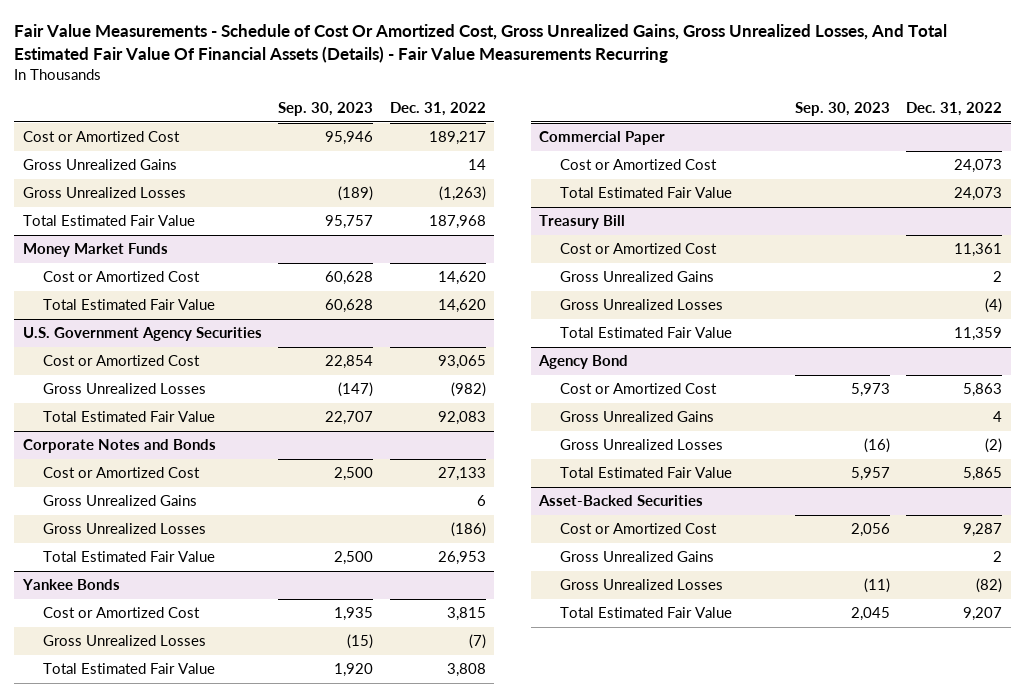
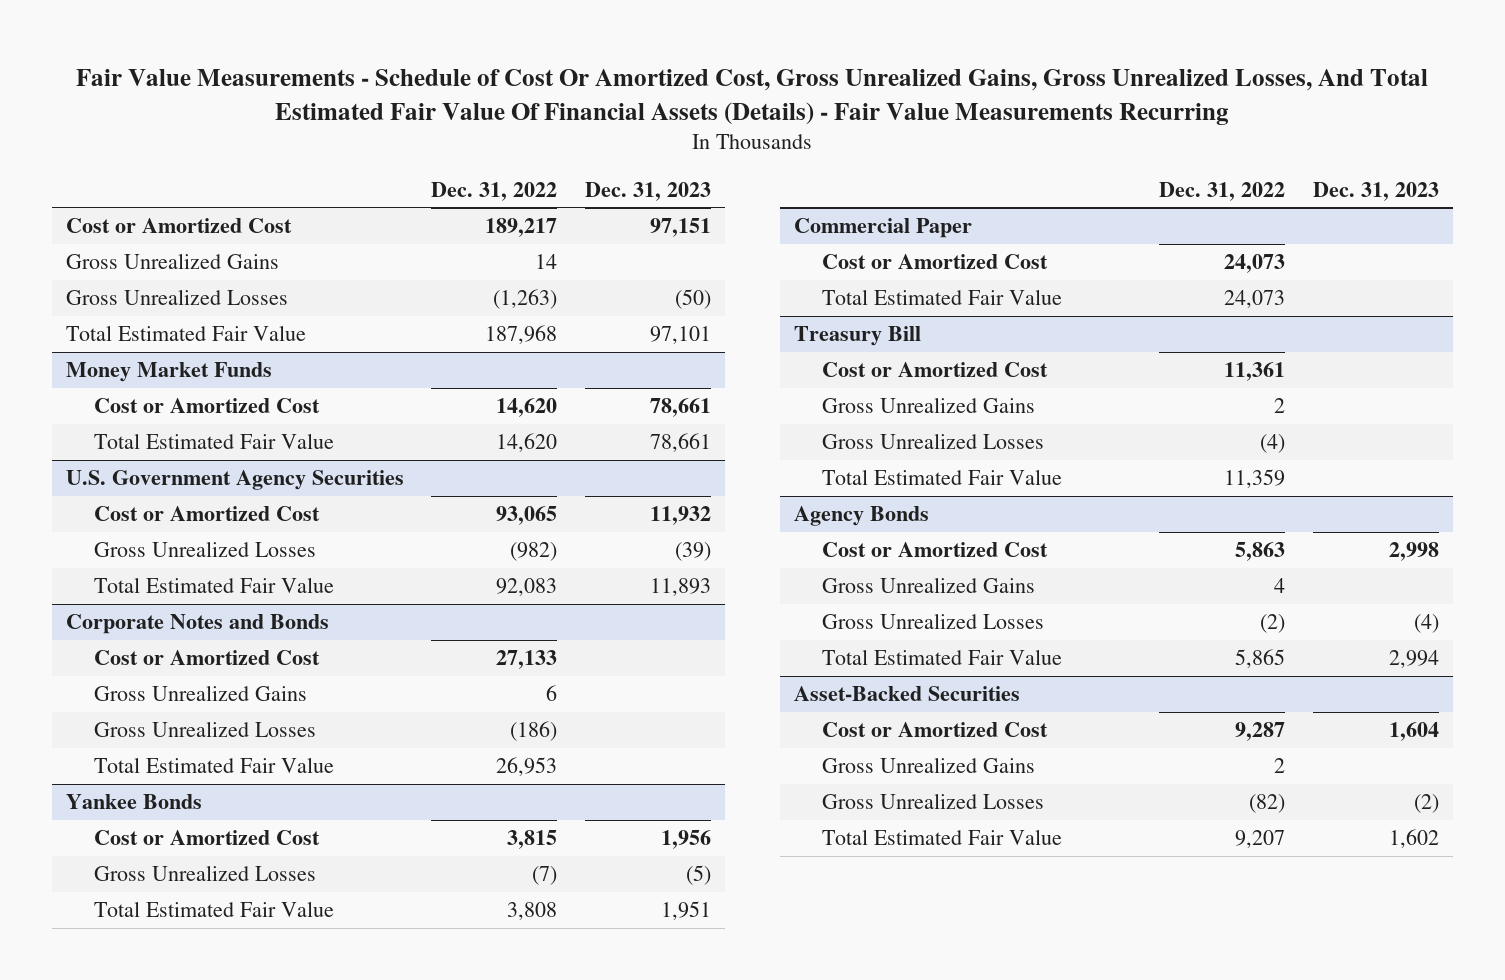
- | Sep. 30, 2023 | Dec. 31, 2022
+ | Dec. 31, 2022 | Dec. 31, 2023
- Agency Bond
+ Agency Bonds

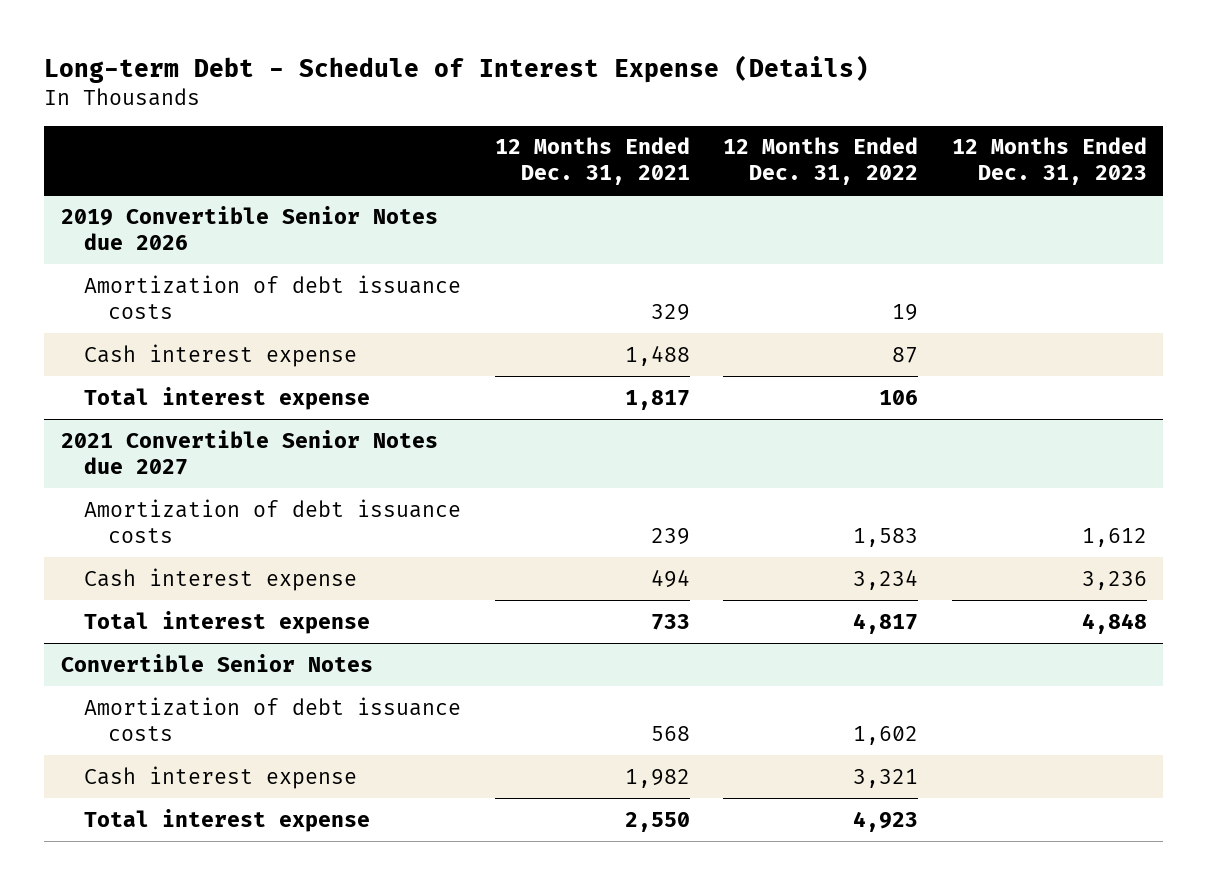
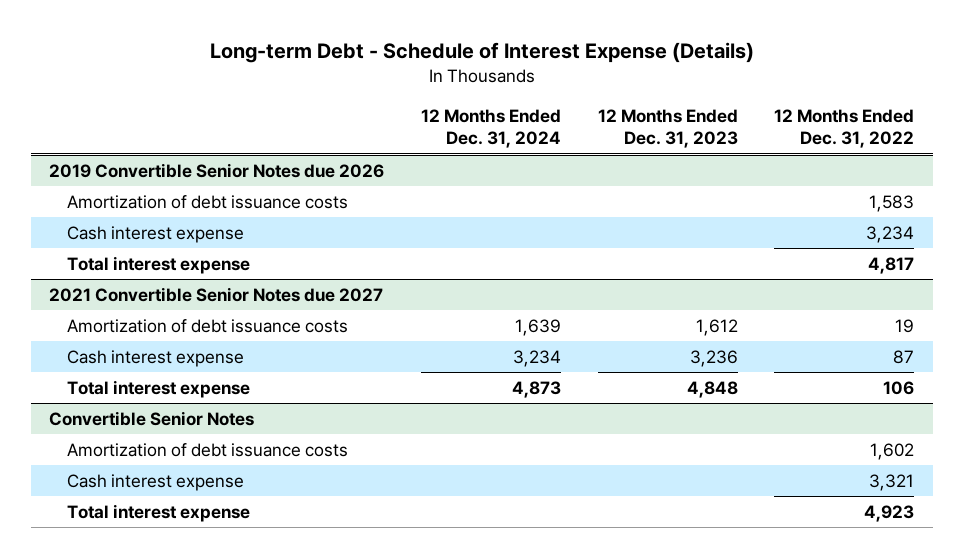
- | 12 Months Ended Dec. 31, 2021 | 12 Months Ended Dec. 31, 2022 | 12 Months Ended Dec. 31, 2023
+ | 12 Months Ended Dec. 31, 2024 | 12 Months Ended Dec. 31, 2023 | 12 Months Ended Dec. 31, 2022
@ 2019 Convertible Senior Notes due 2026
- Amortization of debt issuance costs | 329 | 19 |
- Cash interest expense | 1,488 | 87 |
- Total interest expense | 1,817 | 106 |
+ Amortization of debt issuance costs | | | 1,583
+ Cash interest expense | | | 3,234
+ Total interest expense | | | 4,817
@ 2021 Convertible Senior Notes due 2027
- Amortization of debt issuance costs | 239 | 1,583 | 1,612
- Cash interest expense | 494 | 3,234 | 3,236
- Total interest expense | 733 | 4,817 | 4,848
+ Amortization of debt issuance costs | 1,639 | 1,612 | 19
+ Cash interest expense | 3,234 | 3,236 | 87
+ Total interest expense | 4,873 | 4,848 | 106

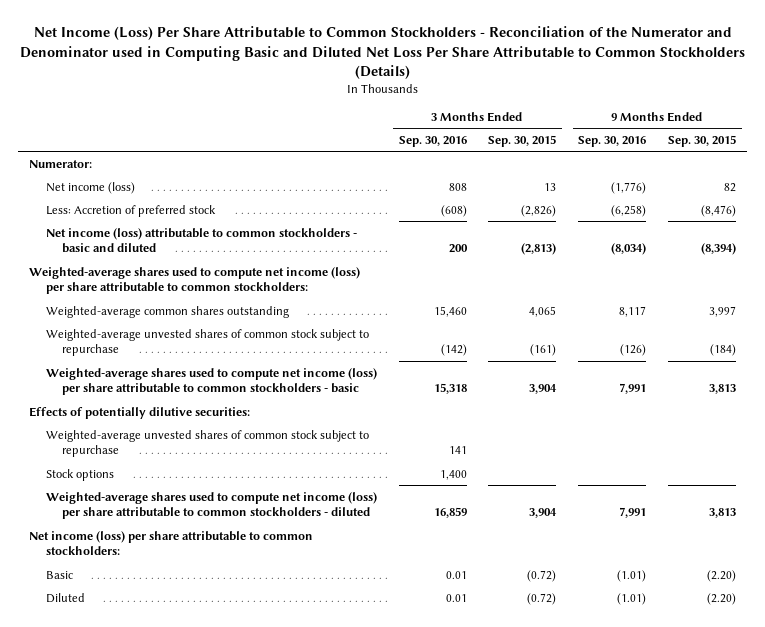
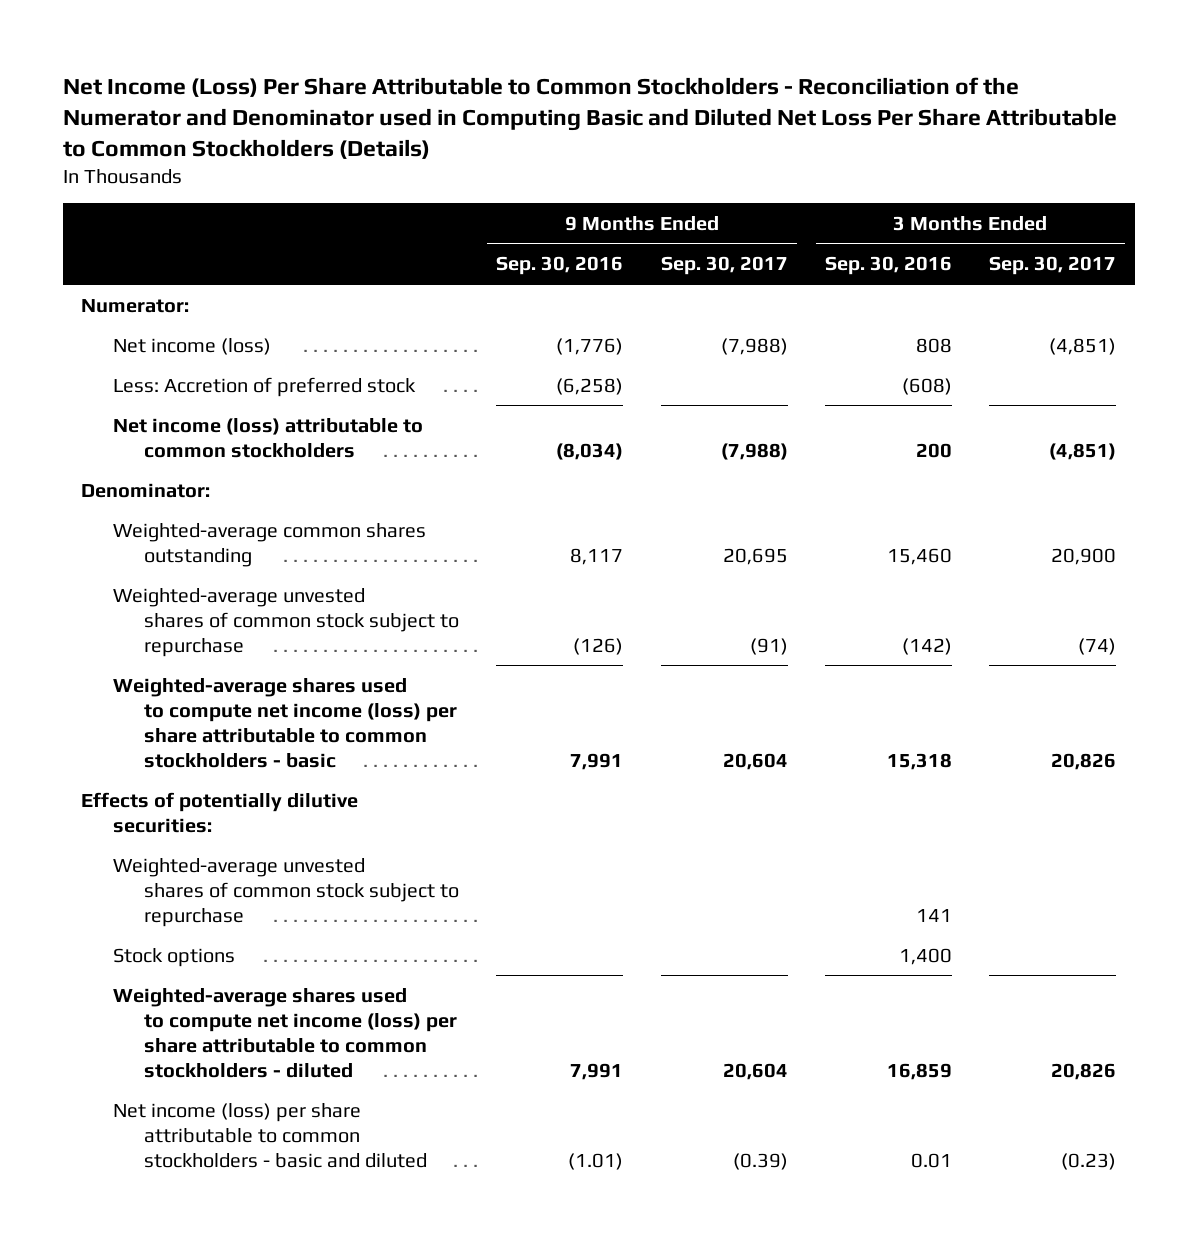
- | 3 Months Ended Sep. 30, 2016 | 3 Months Ended Sep. 30, 2015 | 9 Months Ended Sep. 30, 2016 | 9 Months Ended Sep. 30, 2015
+ | 9 Months Ended Sep. 30, 2016 | 9 Months Ended Sep. 30, 2017 | 3 Months Ended Sep. 30, 2016 | 3 Months Ended Sep. 30, 2017
- Net income (loss) attributable to common stockholders - basic and diluted | 200 | (2,813) | (8,034) | (8,394)
- Weighted-average shares used to compute net income (loss) per share attributable to common stockholders:
+ Net income (loss) attributable to common stockholders | (8,034) | (7,988) | 200 | (4,851)
+ Denominator:
- Net income (loss) per share attributable to common stockholders:
- Basic | 0.01 | (0.72) | (1.01) | (2.20)
- Diluted | 0.01 | (0.72) | (1.01) | (2.20)
+ Net income (loss) per share attributable to common stockholders - basic and diluted | (1.01) | (0.39) | 0.01 | (0.23)

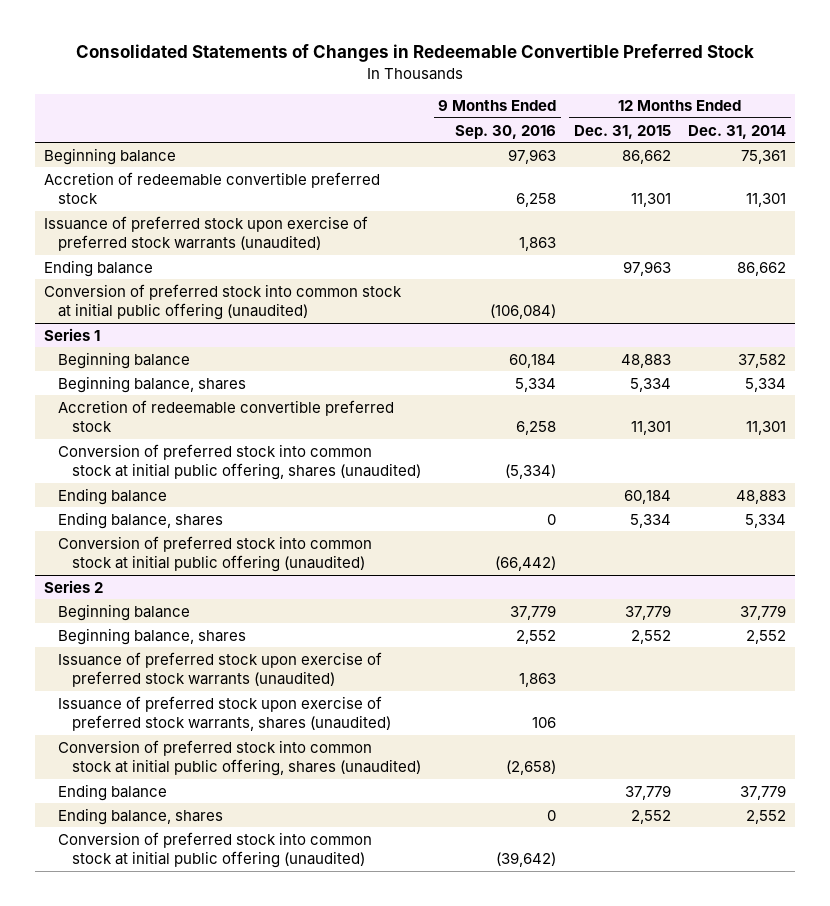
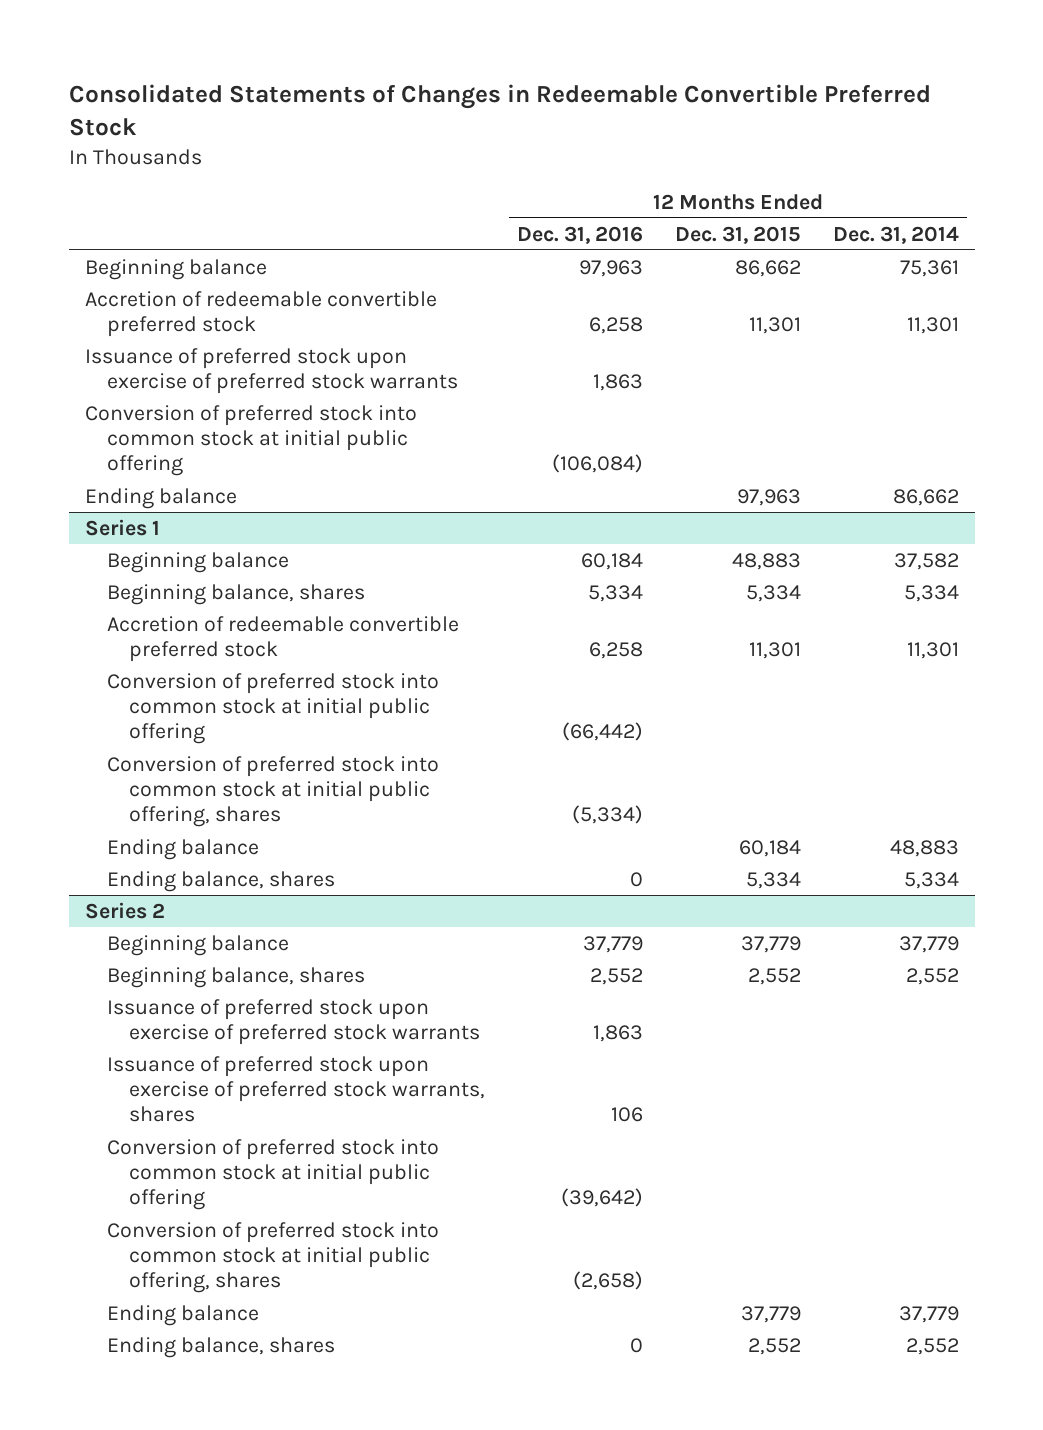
- | 9 Months Ended Sep. 30, 2016 | 12 Months Ended Dec. 31, 2015 | 12 Months Ended Dec. 31, 2014
+ | 12 Months Ended Dec. 31, 2016 | 12 Months Ended Dec. 31, 2015 | 12 Months Ended Dec. 31, 2014
- Issuance of preferred stock upon exercise of preferred stock warrants (unaudited) | 1,863 | |
+ Issuance of preferred stock upon exercise of preferred stock warrants | 1,863 | |
+ Conversion of preferred stock into common stock at initial public offering | (106,084) | |
- Conversion of preferred stock into common stock at initial public offering (unaudited) | (106,084) | |
@ Series 1
- Conversion of preferred stock into common stock at initial public offering, shares (unaudited) | (5,334) | |
+ Conversion of preferred stock into common stock at initial public offering | (66,442) | |
+ Conversion of preferred stock into common stock at initial public offering, shares | (5,334) | |
- Conversion of preferred stock into common stock at initial public offering (unaudited) | (66,442) | |
@ Series 2
- Issuance of preferred stock upon exercise of preferred stock warrants (unaudited) | 1,863 | |
- Issuance of preferred stock upon exercise of preferred stock warrants, shares (unaudited) | 106 | |
- Conversion of preferred stock into common stock at initial public offering, shares (unaudited) | (2,658) | |
+ Issuance of preferred stock upon exercise of preferred stock warrants | 1,863 | |
+ Issuance of preferred stock upon exercise of preferred stock warrants, shares | 106 | |
+ Conversion of preferred stock into common stock at initial public offering | (39,642) | |
+ Conversion of preferred stock into common stock at initial public offering, shares | (2,658) | |
- Conversion of preferred stock into common stock at initial public offering (unaudited) | (39,642) | |

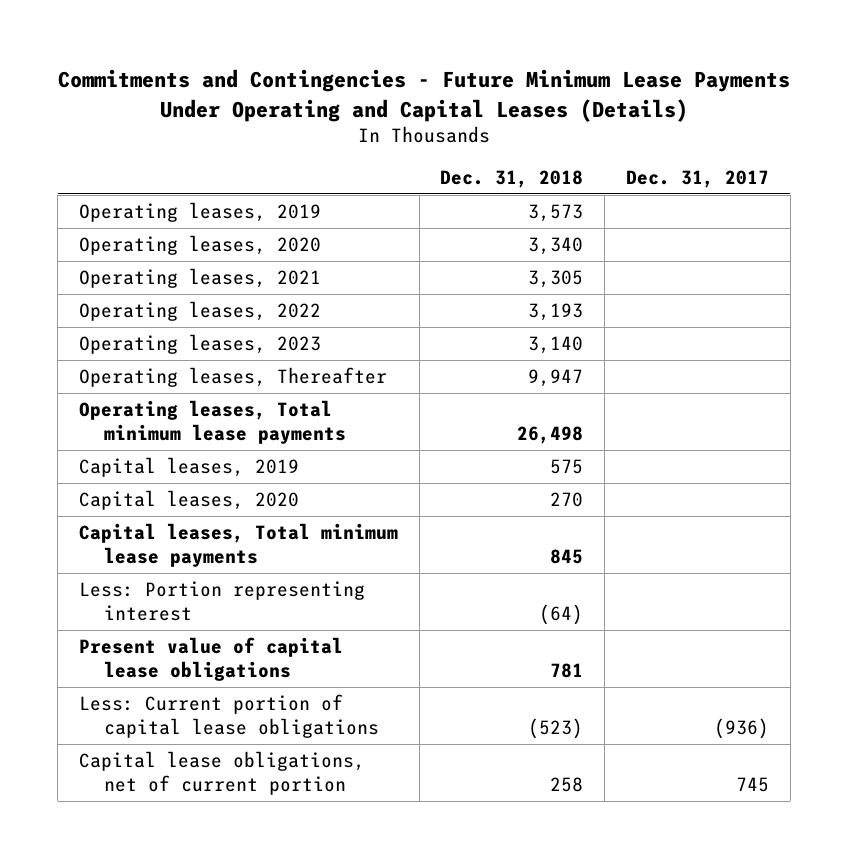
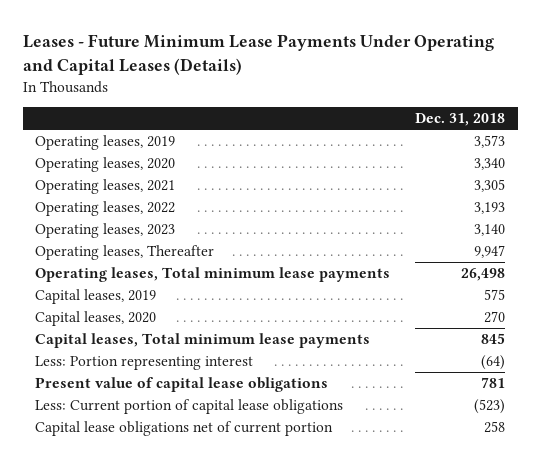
- Commitments and Contingencies - Future Minimum Lease Payments Under Operating and Capital Leases (Details)
+ Leases - Future Minimum Lease Payments Under Operating and Capital Leases (Details)
- | Dec. 31, 2018 | Dec. 31, 2017
+ | Dec. 31, 2018
- Capital lease obligations, net of current portion | 258 | 745
+ Capital lease obligations net of current portion | 258

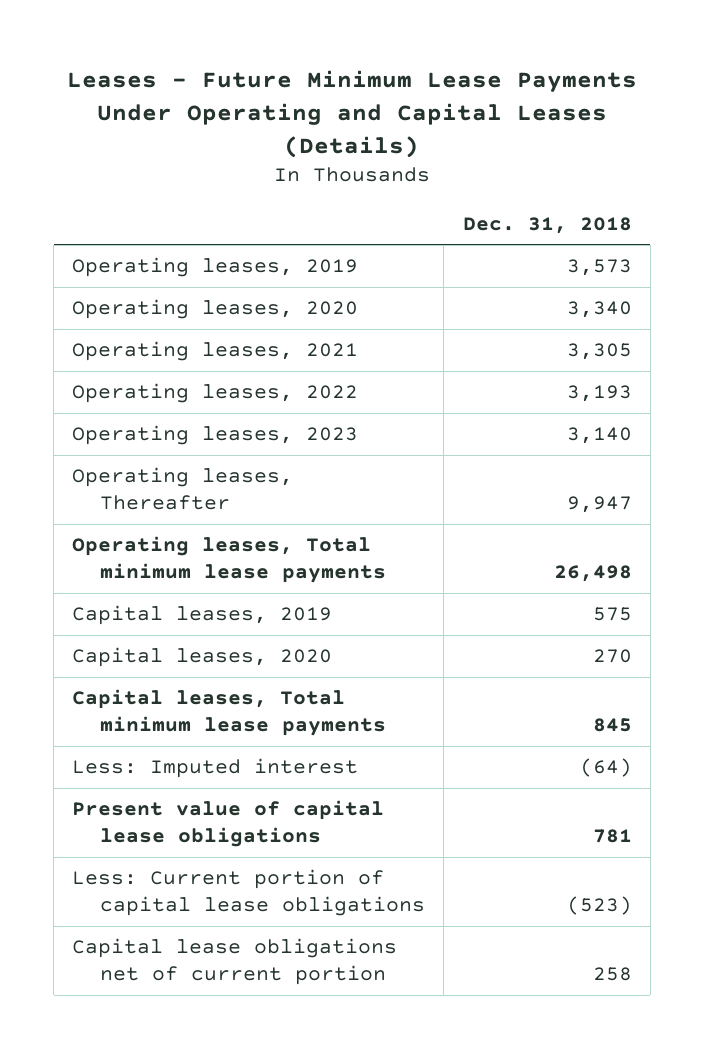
- Less: Portion representing interest | (64)
+ Less: Imputed interest | (64)

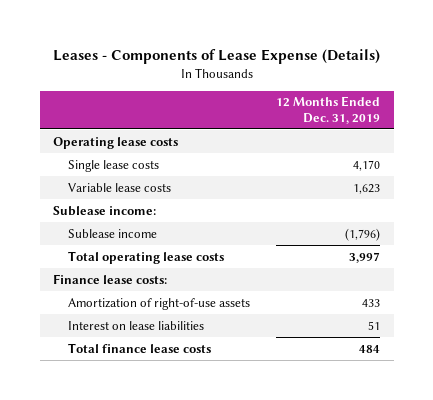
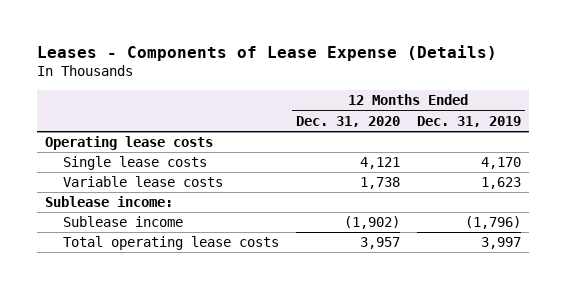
- | 12 Months Ended Dec. 31, 2019
+ | 12 Months Ended Dec. 31, 2020 | 12 Months Ended Dec. 31, 2019
- Finance lease costs:
- Amortization of right-of-use assets | 433
- Interest on lease liabilities | 51
- Total finance lease costs | 484

